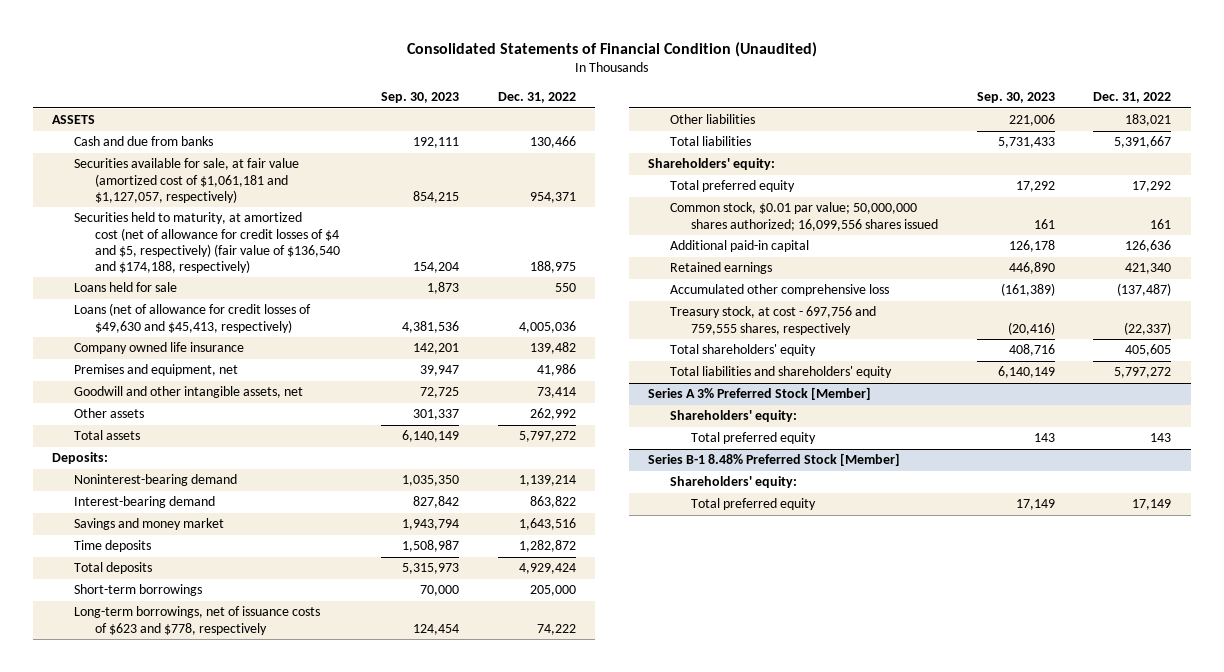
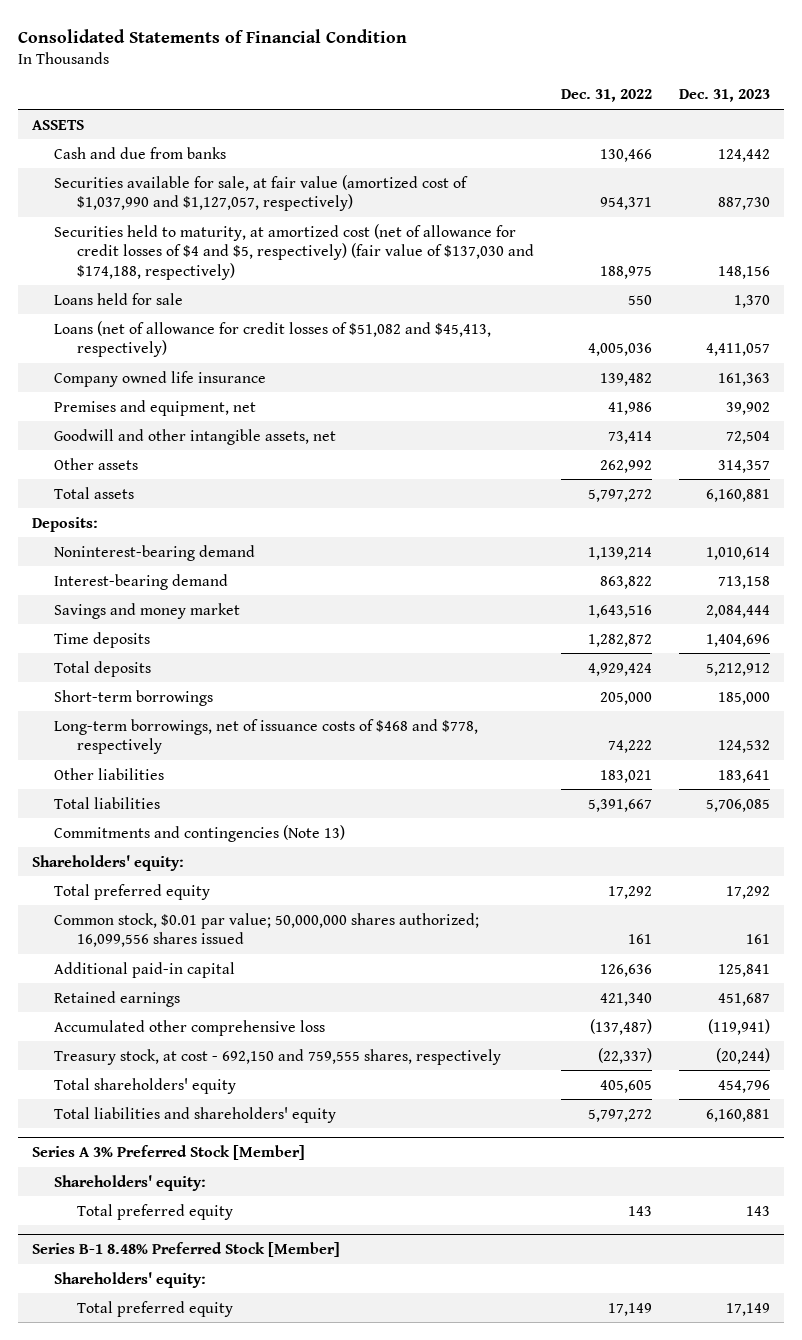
- Consolidated Statements of Financial Condition (Unaudited)
+ Consolidated Statements of Financial Condition
- | Sep. 30, 2023 | Dec. 31, 2022
+ | Dec. 31, 2022 | Dec. 31, 2023
- Securities available for sale, at fair value (amortized cost of $1,061,181 and $1,127,057, respectively) | 854,215 | 954,371
- Securities held to maturity, at amortized cost (net of allowance for credit losses of $4 and $5, respectively) (fair value of $136,540 and $174,188, respectively) | 154,204 | 188,975
+ Securities available for sale, at fair value (amortized cost of $1,037,990 and $1,127,057, respectively) | 954,371 | 887,730
+ Securities held to maturity, at amortized cost (net of allowance for credit losses of $4 and $5, respectively) (fair value of $137,030 and $174,188, respectively) | 188,975 | 148,156
- Loans (net of allowance for credit losses of $49,630 and $45,413, respectively) | 4,381,536 | 4,005,036
+ Loans (net of allowance for credit losses of $51,082 and $45,413, respectively) | 4,005,036 | 4,411,057
- Long-term borrowings, net of issuance costs of $623 and $778, respectively | 124,454 | 74,222
+ Long-term borrowings, net of issuance costs of $468 and $778, respectively | 74,222 | 124,532
+ Commitments and contingencies (Note 13)
- Treasury stock, at cost - 697,756 and 759,555 shares, respectively | (20,416) | (22,337)
+ Treasury stock, at cost - 692,150 and 759,555 shares, respectively | (22,337) | (20,244)

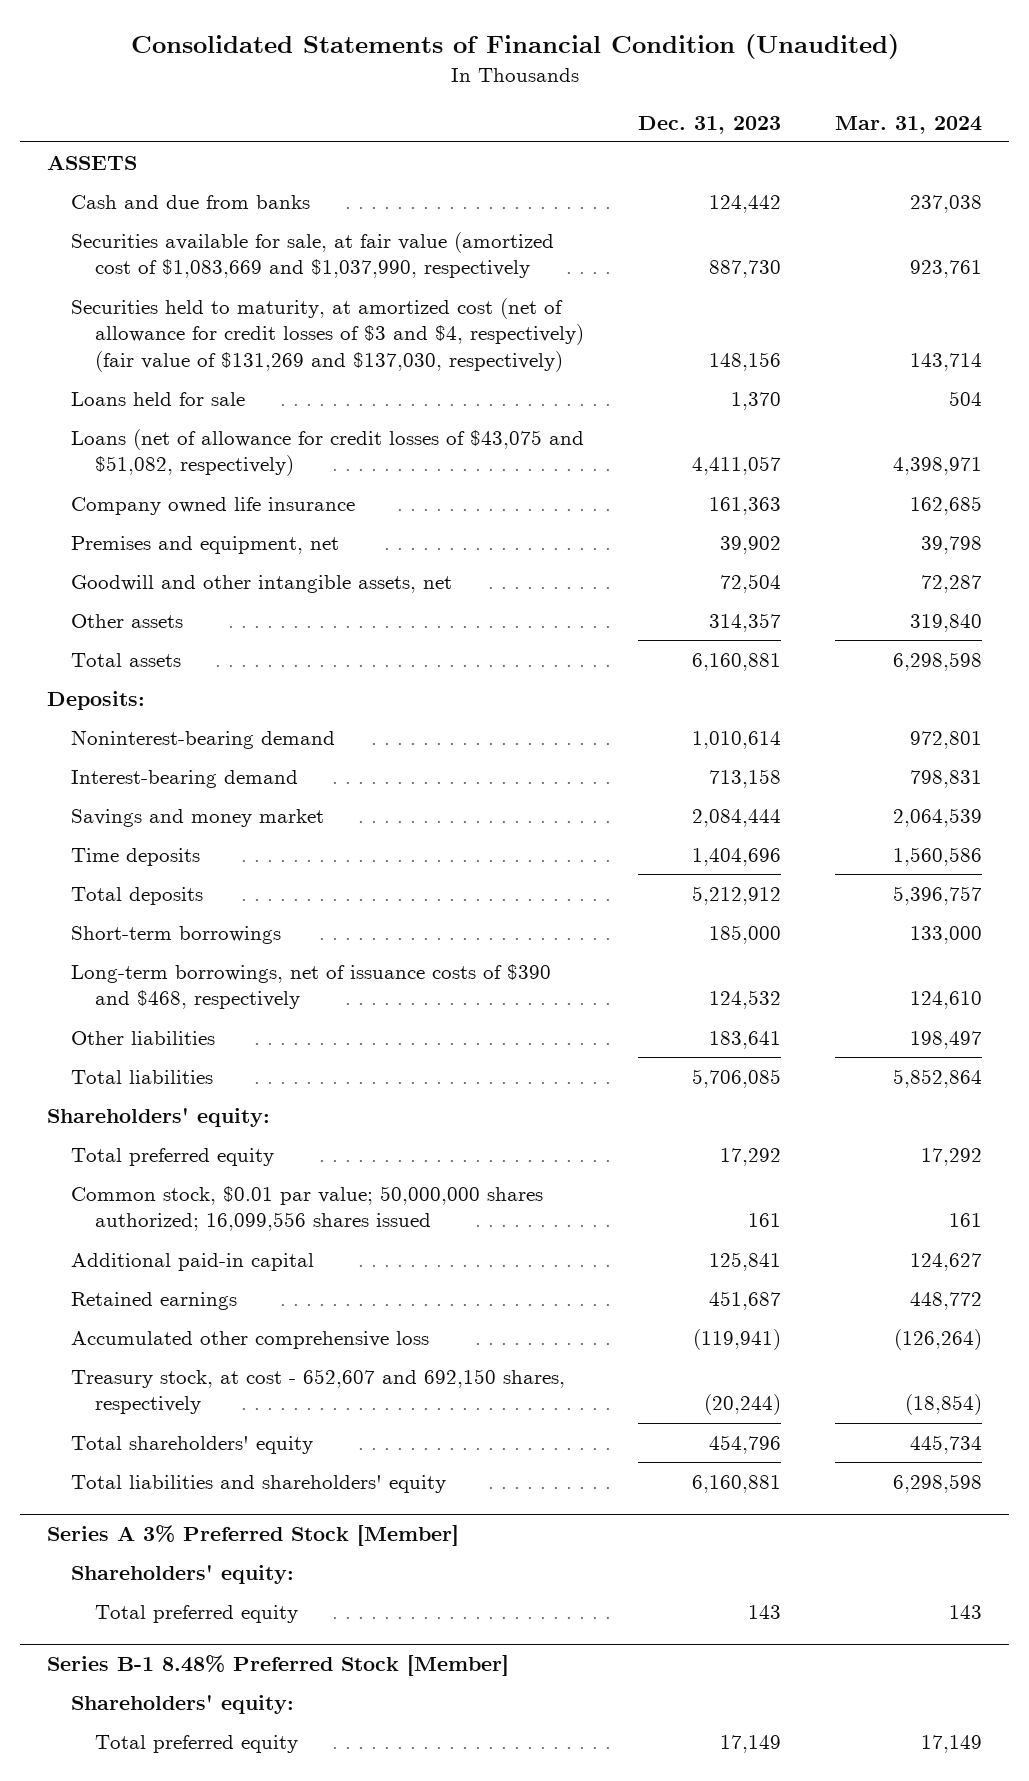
- Consolidated Statements of Financial Condition
+ Consolidated Statements of Financial Condition (Unaudited)
- | Dec. 31, 2022 | Dec. 31, 2023
+ | Dec. 31, 2023 | Mar. 31, 2024
- Securities available for sale, at fair value (amortized cost of $1,037,990 and $1,127,057, respectively) | 954,371 | 887,730
- Securities held to maturity, at amortized cost (net of allowance for credit losses of $4 and $5, respectively) (fair value of $137,030 and $174,188, respectively) | 188,975 | 148,156
+ Securities available for sale, at fair value (amortized cost of $1,083,669 and $1,037,990, respectively | 887,730 | 923,761
+ Securities held to maturity, at amortized cost (net of allowance for credit losses of $3 and $4, respectively) (fair value of $131,269 and $137,030, respectively) | 148,156 | 143,714
- Loans (net of allowance for credit losses of $51,082 and $45,413, respectively) | 4,005,036 | 4,411,057
+ Loans (net of allowance for credit losses of $43,075 and $51,082, respectively) | 4,411,057 | 4,398,971
- Long-term borrowings, net of issuance costs of $468 and $778, respectively | 74,222 | 124,532
+ Long-term borrowings, net of issuance costs of $390 and $468, respectively | 124,532 | 124,610
- Commitments and contingencies (Note 13)
- Treasury stock, at cost - 692,150 and 759,555 shares, respectively | (22,337) | (20,244)
+ Treasury stock, at cost - 652,607 and 692,150 shares, respectively | (20,244) | (18,854)

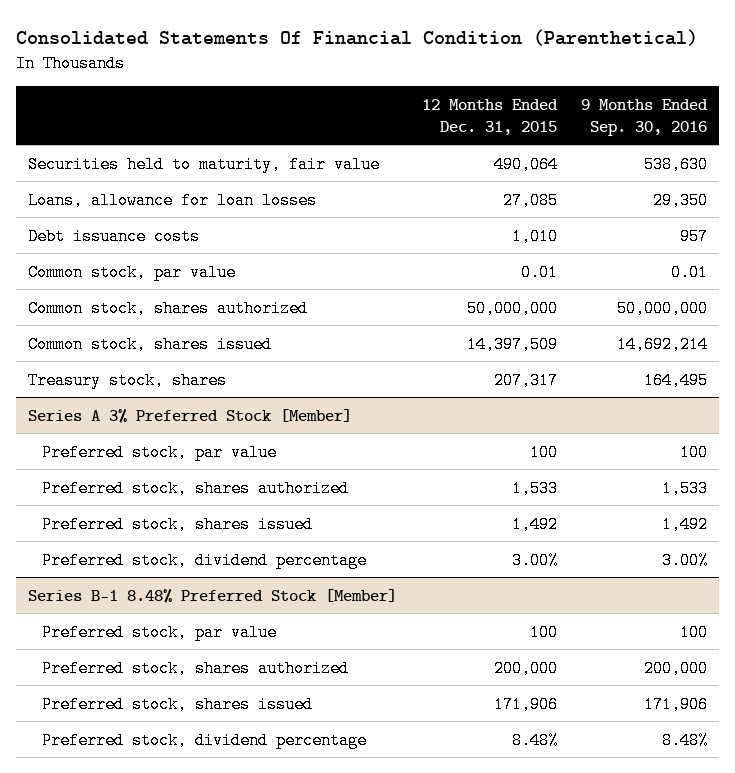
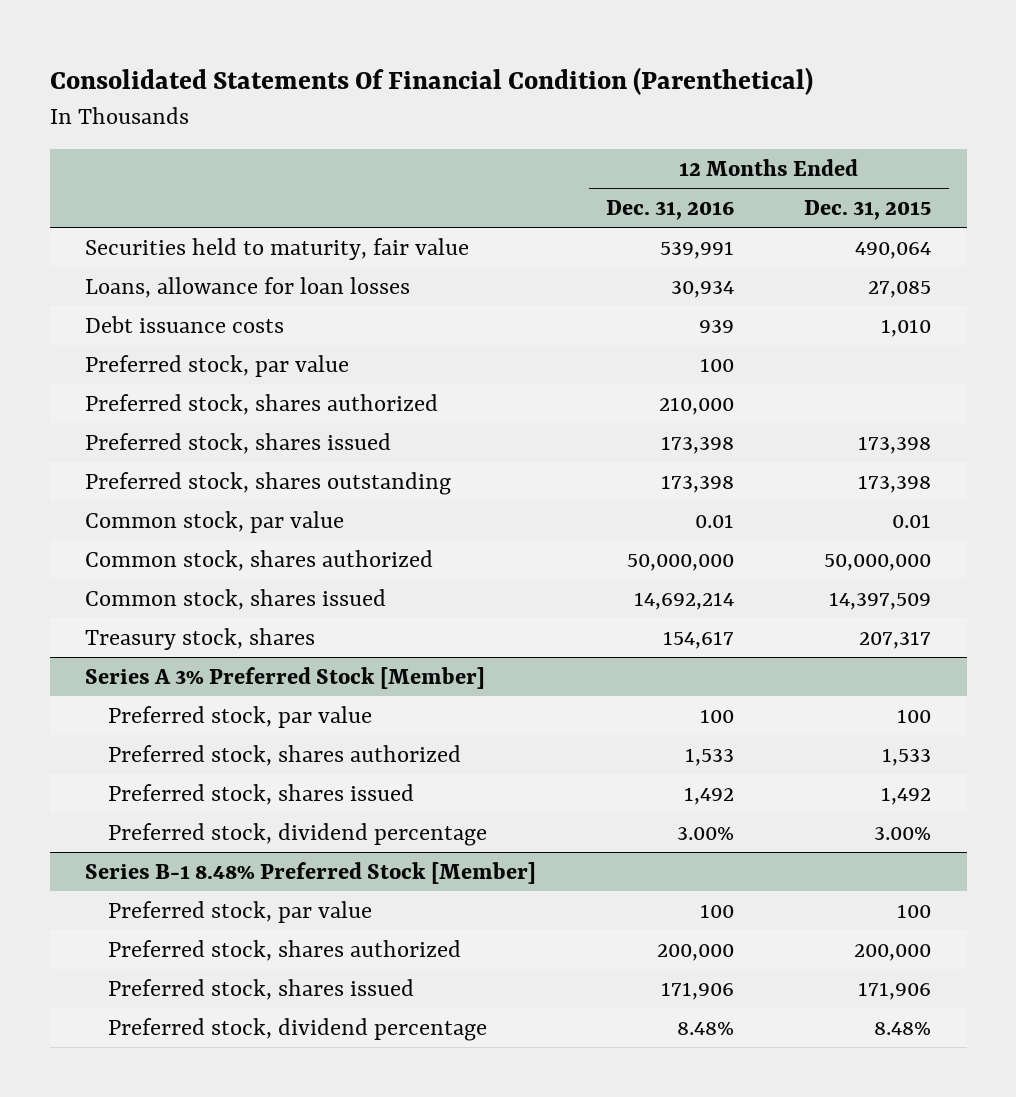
- | 12 Months Ended Dec. 31, 2015 | 9 Months Ended Sep. 30, 2016
+ | 12 Months Ended Dec. 31, 2016 | 12 Months Ended Dec. 31, 2015
+ Preferred stock, par value | 100 |
+ Preferred stock, shares authorized | 210,000 |
+ Preferred stock, shares issued | 173,398 | 173,398
+ Preferred stock, shares outstanding | 173,398 | 173,398

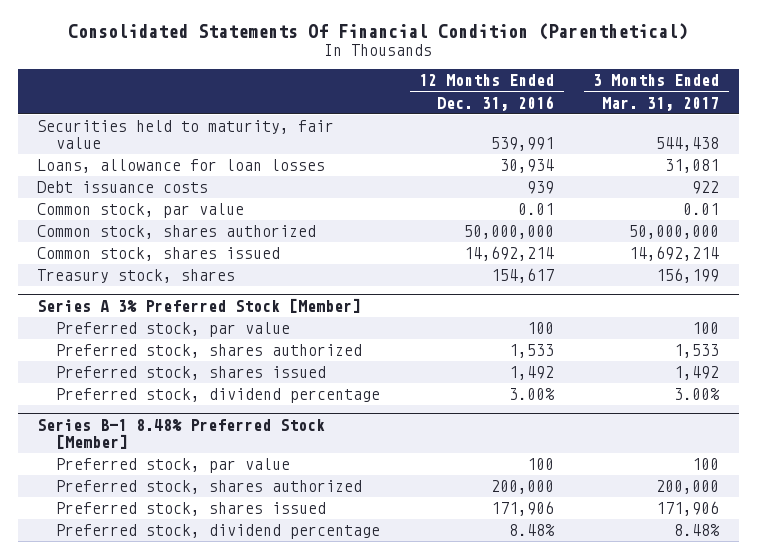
- | 12 Months Ended Dec. 31, 2016 | 12 Months Ended Dec. 31, 2015
+ | 12 Months Ended Dec. 31, 2016 | 3 Months Ended Mar. 31, 2017
- Preferred stock, par value | 100 |
- Preferred stock, shares authorized | 210,000 |
- Preferred stock, shares issued | 173,398 | 173,398
- Preferred stock, shares outstanding | 173,398 | 173,398

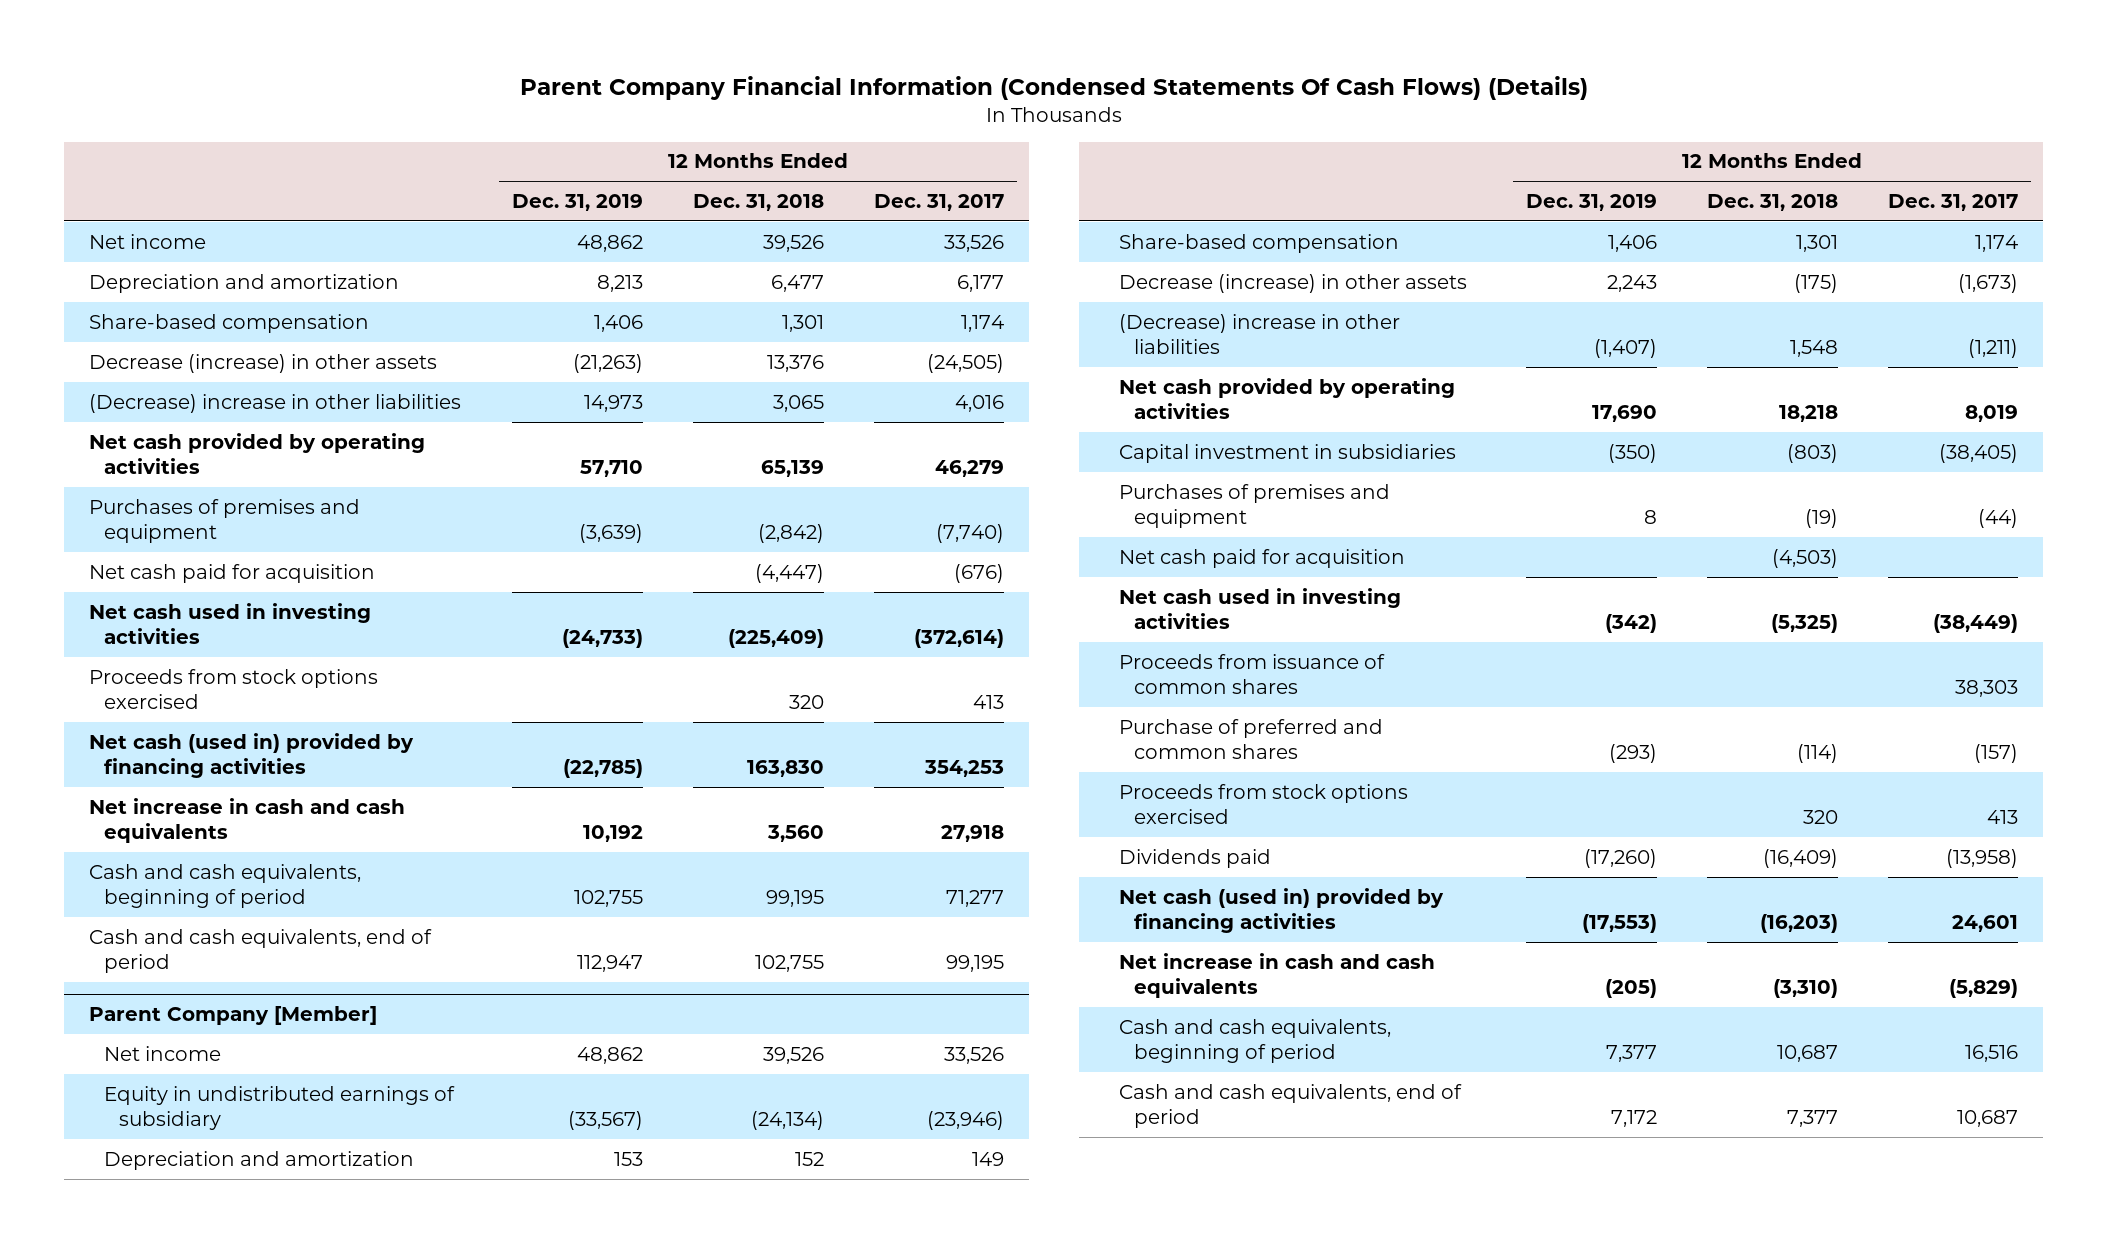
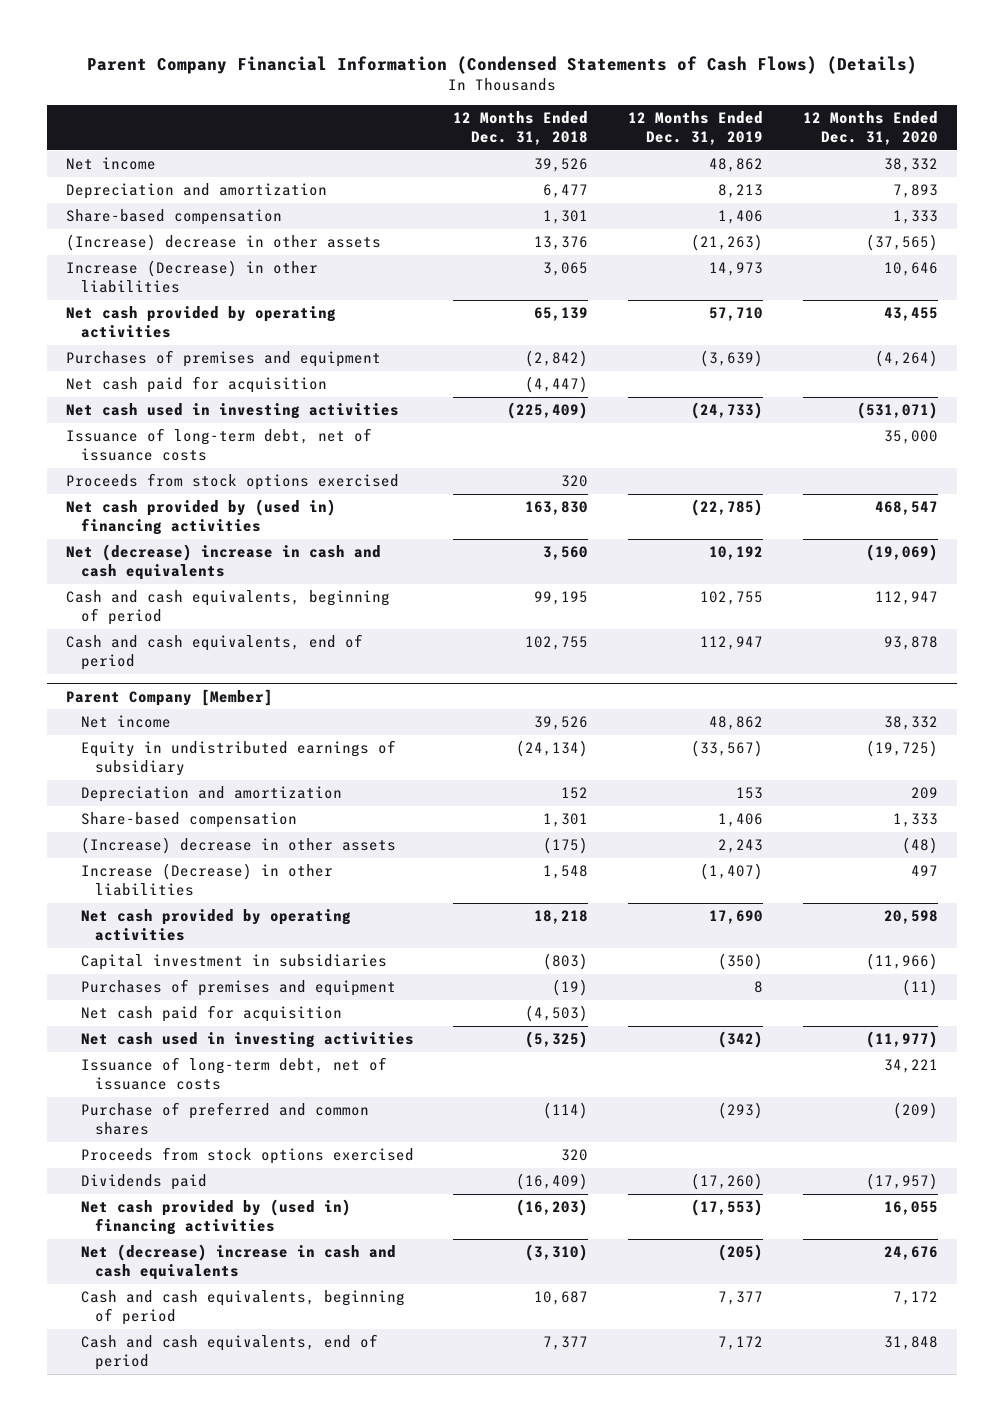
- Parent Company Financial Information (Condensed Statements Of Cash Flows) (Details)
+ Parent Company Financial Information (Condensed Statements of Cash Flows) (Details)
- | 12 Months Ended Dec. 31, 2019 | 12 Months Ended Dec. 31, 2018 | 12 Months Ended Dec. 31, 2017
+ | 12 Months Ended Dec. 31, 2018 | 12 Months Ended Dec. 31, 2019 | 12 Months Ended Dec. 31, 2020
- Decrease (increase) in other assets | (21,263) | 13,376 | (24,505)
- (Decrease) increase in other liabilities | 14,973 | 3,065 | 4,016
+ (Increase) decrease in other assets | 13,376 | (21,263) | (37,565)
+ Increase (Decrease) in other liabilities | 3,065 | 14,973 | 10,646
+ Issuance of long-term debt, net of issuance costs | | | 35,000
- Net cash (used in) provided by financing activities | (22,785) | 163,830 | 354,253
- Net increase in cash and cash equivalents | 10,192 | 3,560 | 27,918
+ Net cash provided by (used in) financing activities | 163,830 | (22,785) | 468,547
+ Net (decrease) increase in cash and cash equivalents | 3,560 | 10,192 | (19,069)
@ Parent Company [Member]
- Decrease (increase) in other assets | 2,243 | (175) | (1,673)
- (Decrease) increase in other liabilities | (1,407) | 1,548 | (1,211)
+ (Increase) decrease in other assets | (175) | 2,243 | (48)
+ Increase (Decrease) in other liabilities | 1,548 | (1,407) | 497
- Proceeds from issuance of common shares | | | 38,303
+ Issuance of long-term debt, net of issuance costs | | | 34,221
- Net cash (used in) provided by financing activities | (17,553) | (16,203) | 24,601
- Net increase in cash and cash equivalents | (205) | (3,310) | (5,829)
+ Net cash provided by (used in) financing activities | (16,203) | (17,553) | 16,055
+ Net (decrease) increase in cash and cash equivalents | (3,310) | (205) | 24,676

